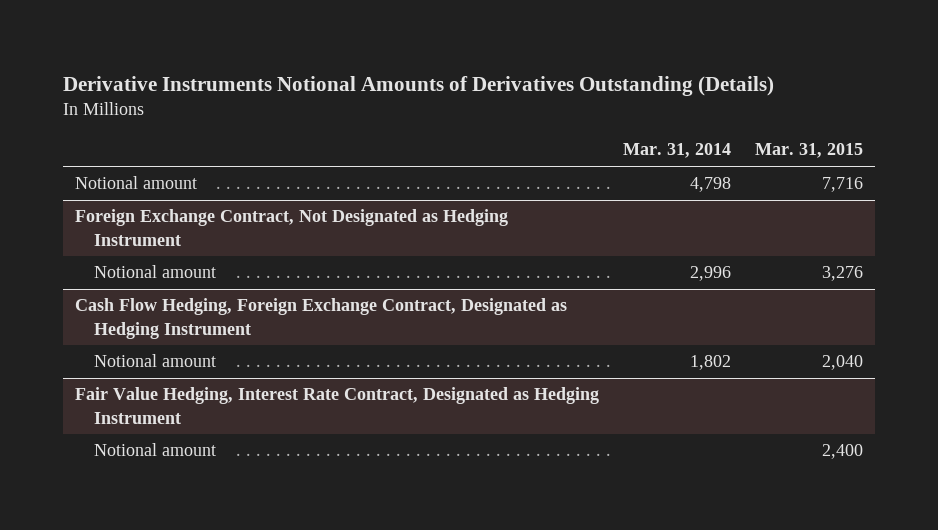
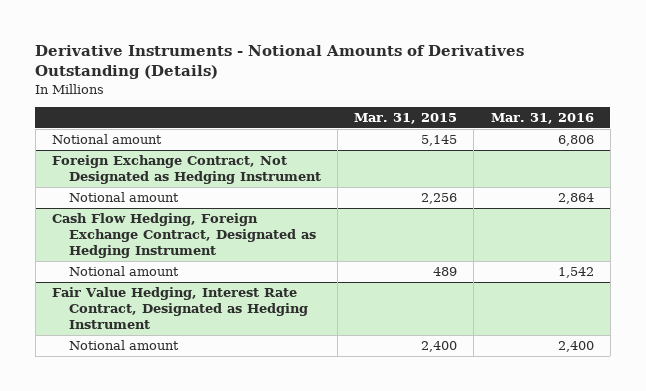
- Derivative Instruments Notional Amounts of Derivatives Outstanding (Details)
+ Derivative Instruments - Notional Amounts of Derivatives Outstanding (Details)
- | Mar. 31, 2014 | Mar. 31, 2015
+ | Mar. 31, 2015 | Mar. 31, 2016
- Notional amount | 4,798 | 7,716
+ Notional amount | 5,145 | 6,806
@ Foreign Exchange Contract, Not Designated as Hedging Instrument
- Notional amount | 2,996 | 3,276
+ Notional amount | 2,256 | 2,864
@ Cash Flow Hedging, Foreign Exchange Contract, Designated as Hedging Instrument
- Notional amount | 1,802 | 2,040
+ Notional amount | 489 | 1,542

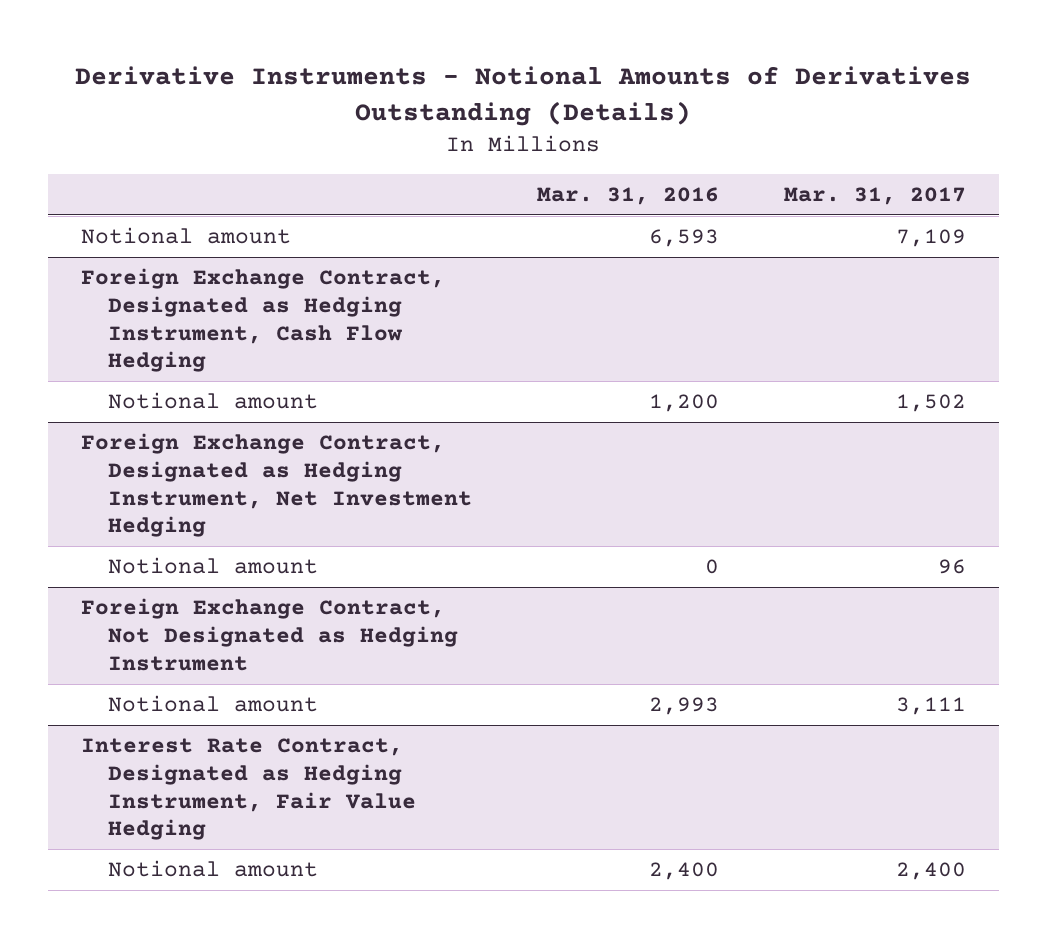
- | Mar. 31, 2015 | Mar. 31, 2016
+ | Mar. 31, 2016 | Mar. 31, 2017
- Notional amount | 5,145 | 6,806
+ Notional amount | 6,593 | 7,109
+ Foreign Exchange Contract, Designated as Hedging Instrument, Cash Flow Hedging
+ Notional amount | 1,200 | 1,502
+ Foreign Exchange Contract, Designated as Hedging Instrument, Net Investment Hedging
+ Notional amount | 0 | 96
@ Foreign Exchange Contract, Not Designated as Hedging Instrument
- Notional amount | 2,256 | 2,864
- Cash Flow Hedging, Foreign Exchange Contract, Designated as Hedging Instrument
- Notional amount | 489 | 1,542
- Fair Value Hedging, Interest Rate Contract, Designated as Hedging Instrument
@ Foreign Exchange Contract, Not Designated as Hedging Instrument
+ Notional amount | 2,993 | 3,111
+ Interest Rate Contract, Designated as Hedging Instrument, Fair Value Hedging

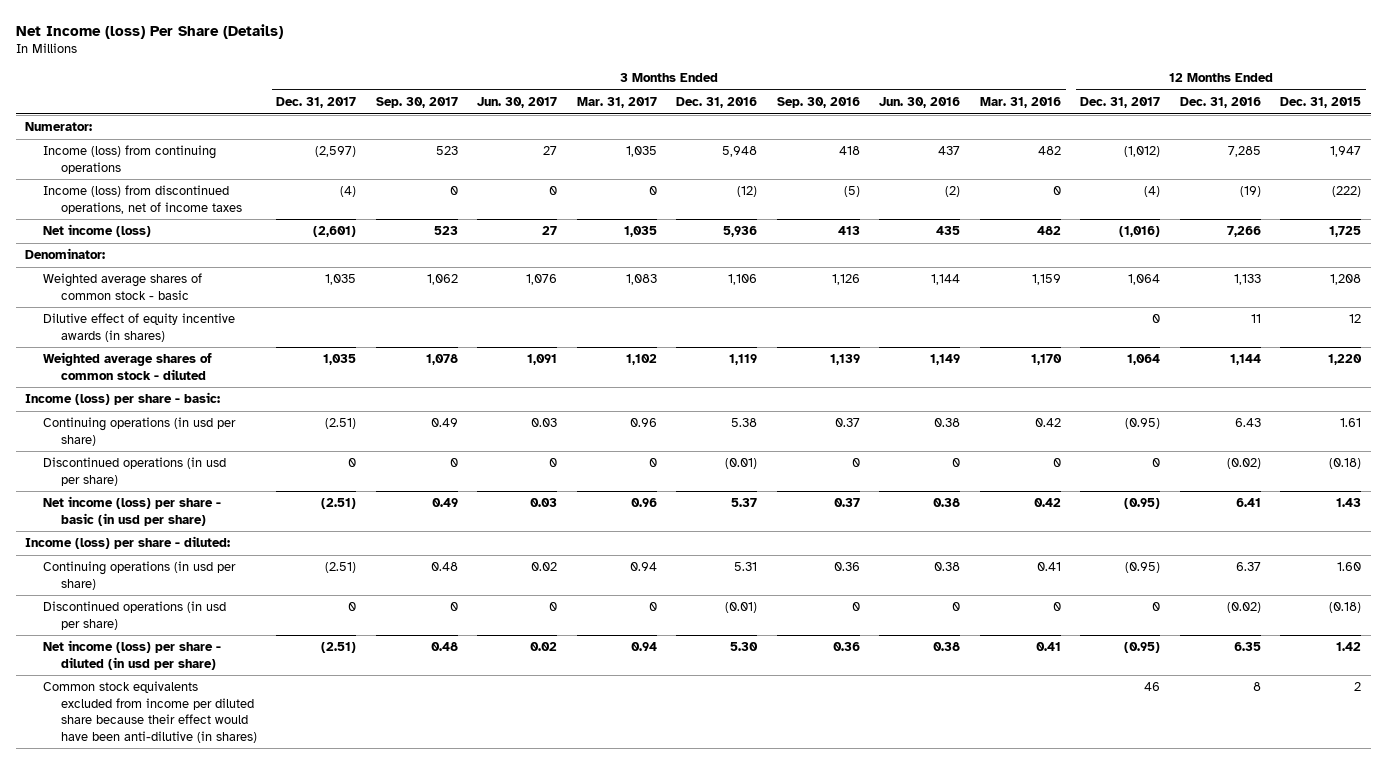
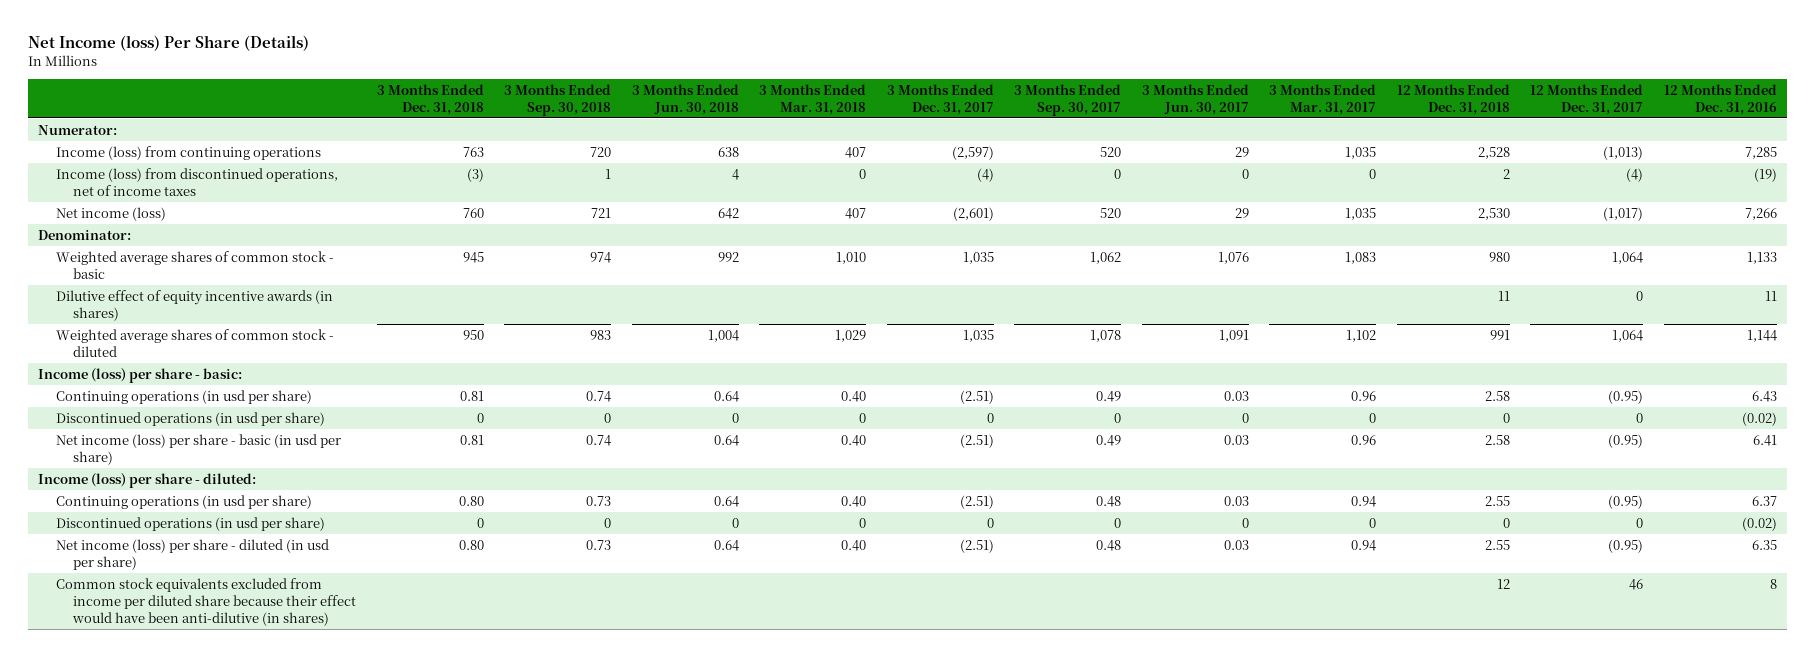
- | 3 Months Ended Dec. 31, 2017 | 3 Months Ended Sep. 30, 2017 | 3 Months Ended Jun. 30, 2017 | 3 Months Ended Mar. 31, 2017 | 3 Months Ended Dec. 31, 2016 | 3 Months Ended Sep. 30, 2016 | 3 Months Ended Jun. 30, 2016 | 3 Months Ended Mar. 31, 2016 | 12 Months Ended Dec. 31, 2017 | 12 Months Ended Dec. 31, 2016 | 12 Months Ended Dec. 31, 2015
+ | 3 Months Ended Dec. 31, 2018 | 3 Months Ended Sep. 30, 2018 | 3 Months Ended Jun. 30, 2018 | 3 Months Ended Mar. 31, 2018 | 3 Months Ended Dec. 31, 2017 | 3 Months Ended Sep. 30, 2017 | 3 Months Ended Jun. 30, 2017 | 3 Months Ended Mar. 31, 2017 | 12 Months Ended Dec. 31, 2018 | 12 Months Ended Dec. 31, 2017 | 12 Months Ended Dec. 31, 2016
- Income (loss) from continuing operations | (2,597) | 523 | 27 | 1,035 | 5,948 | 418 | 437 | 482 | (1,012) | 7,285 | 1,947
+ Income (loss) from continuing operations | 763 | 720 | 638 | 407 | (2,597) | 520 | 29 | 1,035 | 2,528 | (1,013) | 7,285
- Net income (loss) | (2,601) | 523 | 27 | 1,035 | 5,936 | 413 | 435 | 482 | (1,016) | 7,266 | 1,725
+ Net income (loss) | 760 | 721 | 642 | 407 | (2,601) | 520 | 29 | 1,035 | 2,530 | (1,017) | 7,266
- Continuing operations (in usd per share) | (2.51) | 0.48 | 0.02 | 0.94 | 5.31 | 0.36 | 0.38 | 0.41 | (0.95) | 6.37 | 1.60
+ Continuing operations (in usd per share) | 0.80 | 0.73 | 0.64 | 0.40 | (2.51) | 0.48 | 0.03 | 0.94 | 2.55 | (0.95) | 6.37
- Net income (loss) per share - diluted (in usd per share) | (2.51) | 0.48 | 0.02 | 0.94 | 5.30 | 0.36 | 0.38 | 0.41 | (0.95) | 6.35 | 1.42
+ Net income (loss) per share - diluted (in usd per share) | 0.80 | 0.73 | 0.64 | 0.40 | (2.51) | 0.48 | 0.03 | 0.94 | 2.55 | (0.95) | 6.35

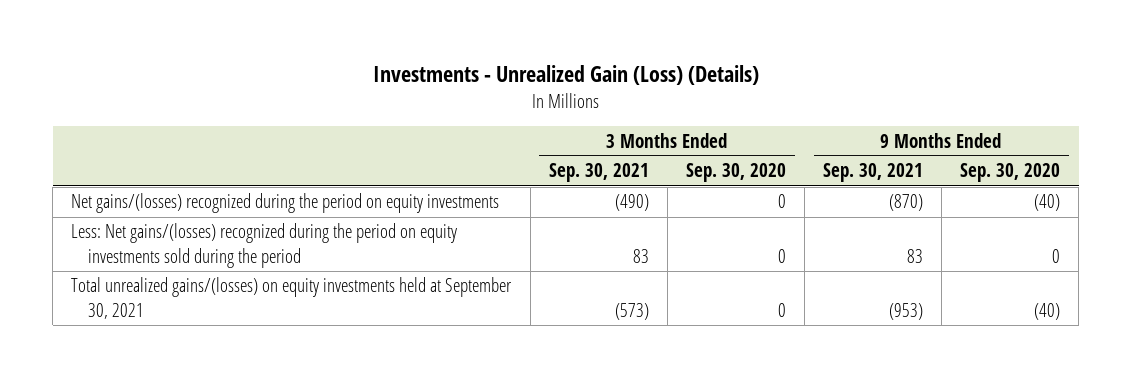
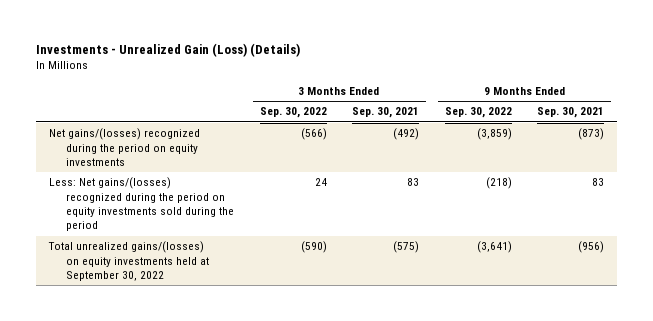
- | 3 Months Ended Sep. 30, 2021 | 3 Months Ended Sep. 30, 2020 | 9 Months Ended Sep. 30, 2021 | 9 Months Ended Sep. 30, 2020
+ | 3 Months Ended Sep. 30, 2022 | 3 Months Ended Sep. 30, 2021 | 9 Months Ended Sep. 30, 2022 | 9 Months Ended Sep. 30, 2021
- Net gains/(losses) recognized during the period on equity investments | (490) | 0 | (870) | (40)
+ Net gains/(losses) recognized during the period on equity investments | (566) | (492) | (3,859) | (873)
- Total unrealized gains/(losses) on equity investments held at September 30, 2021 | (573) | 0 | (953) | (40)
+ Total unrealized gains/(losses) on equity investments held at September 30, 2022 | (590) | (575) | (3,641) | (956)

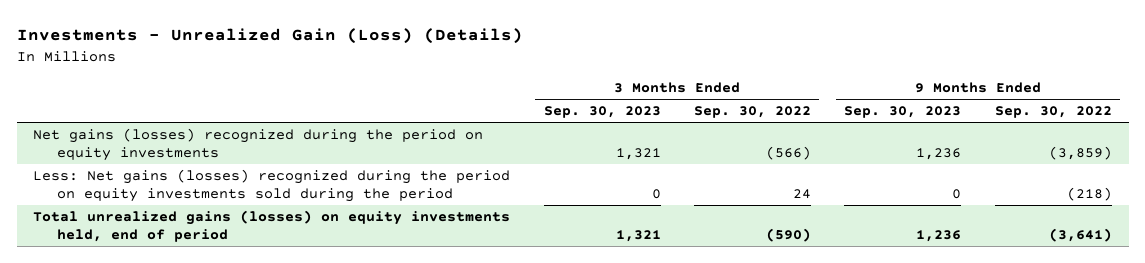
- | 3 Months Ended Sep. 30, 2022 | 3 Months Ended Sep. 30, 2021 | 9 Months Ended Sep. 30, 2022 | 9 Months Ended Sep. 30, 2021
+ | 3 Months Ended Sep. 30, 2023 | 3 Months Ended Sep. 30, 2022 | 9 Months Ended Sep. 30, 2023 | 9 Months Ended Sep. 30, 2022
- Net gains/(losses) recognized during the period on equity investments | (566) | (492) | (3,859) | (873)
- Less: Net gains/(losses) recognized during the period on equity investments sold during the period | 24 | 83 | (218) | 83
- Total unrealized gains/(losses) on equity investments held at September 30, 2022 | (590) | (575) | (3,641) | (956)
+ Net gains (losses) recognized during the period on equity investments | 1,321 | (566) | 1,236 | (3,859)
+ Less: Net gains (losses) recognized during the period on equity investments sold during the period | 0 | 24 | 0 | (218)
+ Total unrealized gains (losses) on equity investments held, end of period | 1,321 | (590) | 1,236 | (3,641)

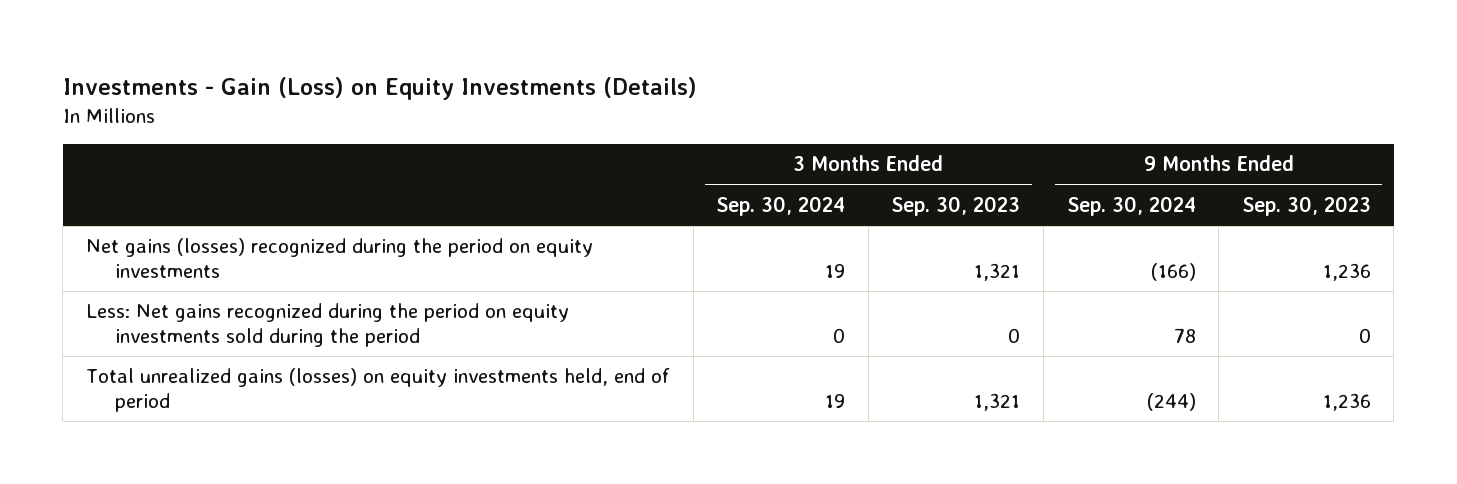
- Investments - Unrealized Gain (Loss) (Details)
+ Investments - Gain (Loss) on Equity Investments (Details)
- | 3 Months Ended Sep. 30, 2023 | 3 Months Ended Sep. 30, 2022 | 9 Months Ended Sep. 30, 2023 | 9 Months Ended Sep. 30, 2022
+ | 3 Months Ended Sep. 30, 2024 | 3 Months Ended Sep. 30, 2023 | 9 Months Ended Sep. 30, 2024 | 9 Months Ended Sep. 30, 2023
- Less: Net gains (losses) recognized during the period on equity investments sold during the period | 0 | 24 | 0 | (218)
+ Less: Net gains recognized during the period on equity investments sold during the period | 0 | 0 | 78 | 0

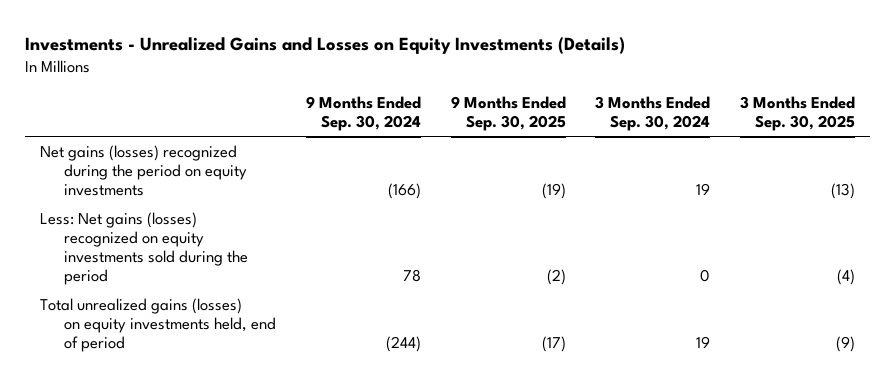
- Investments - Gain (Loss) on Equity Investments (Details)
+ Investments - Unrealized Gains and Losses on Equity Investments (Details)
- | 3 Months Ended Sep. 30, 2024 | 3 Months Ended Sep. 30, 2023 | 9 Months Ended Sep. 30, 2024 | 9 Months Ended Sep. 30, 2023
+ | 9 Months Ended Sep. 30, 2024 | 9 Months Ended Sep. 30, 2025 | 3 Months Ended Sep. 30, 2024 | 3 Months Ended Sep. 30, 2025
- Less: Net gains recognized during the period on equity investments sold during the period | 0 | 0 | 78 | 0
+ Less: Net gains (losses) recognized on equity investments sold during the period | 78 | (2) | 0 | (4)

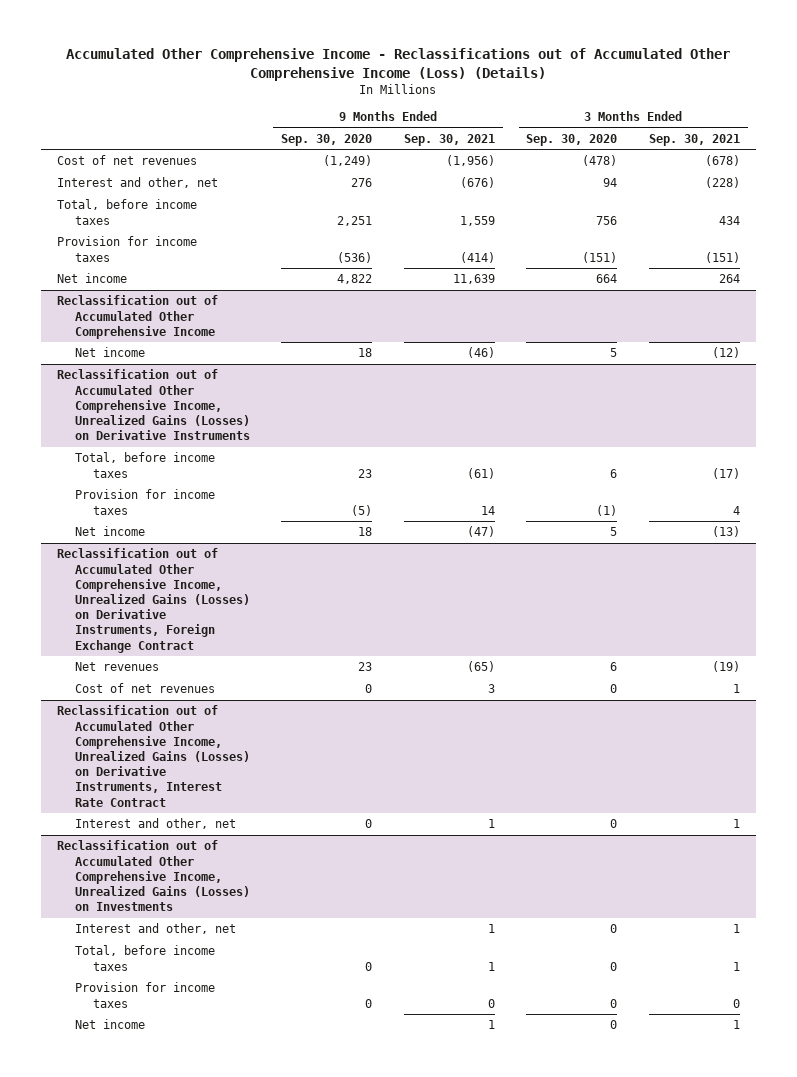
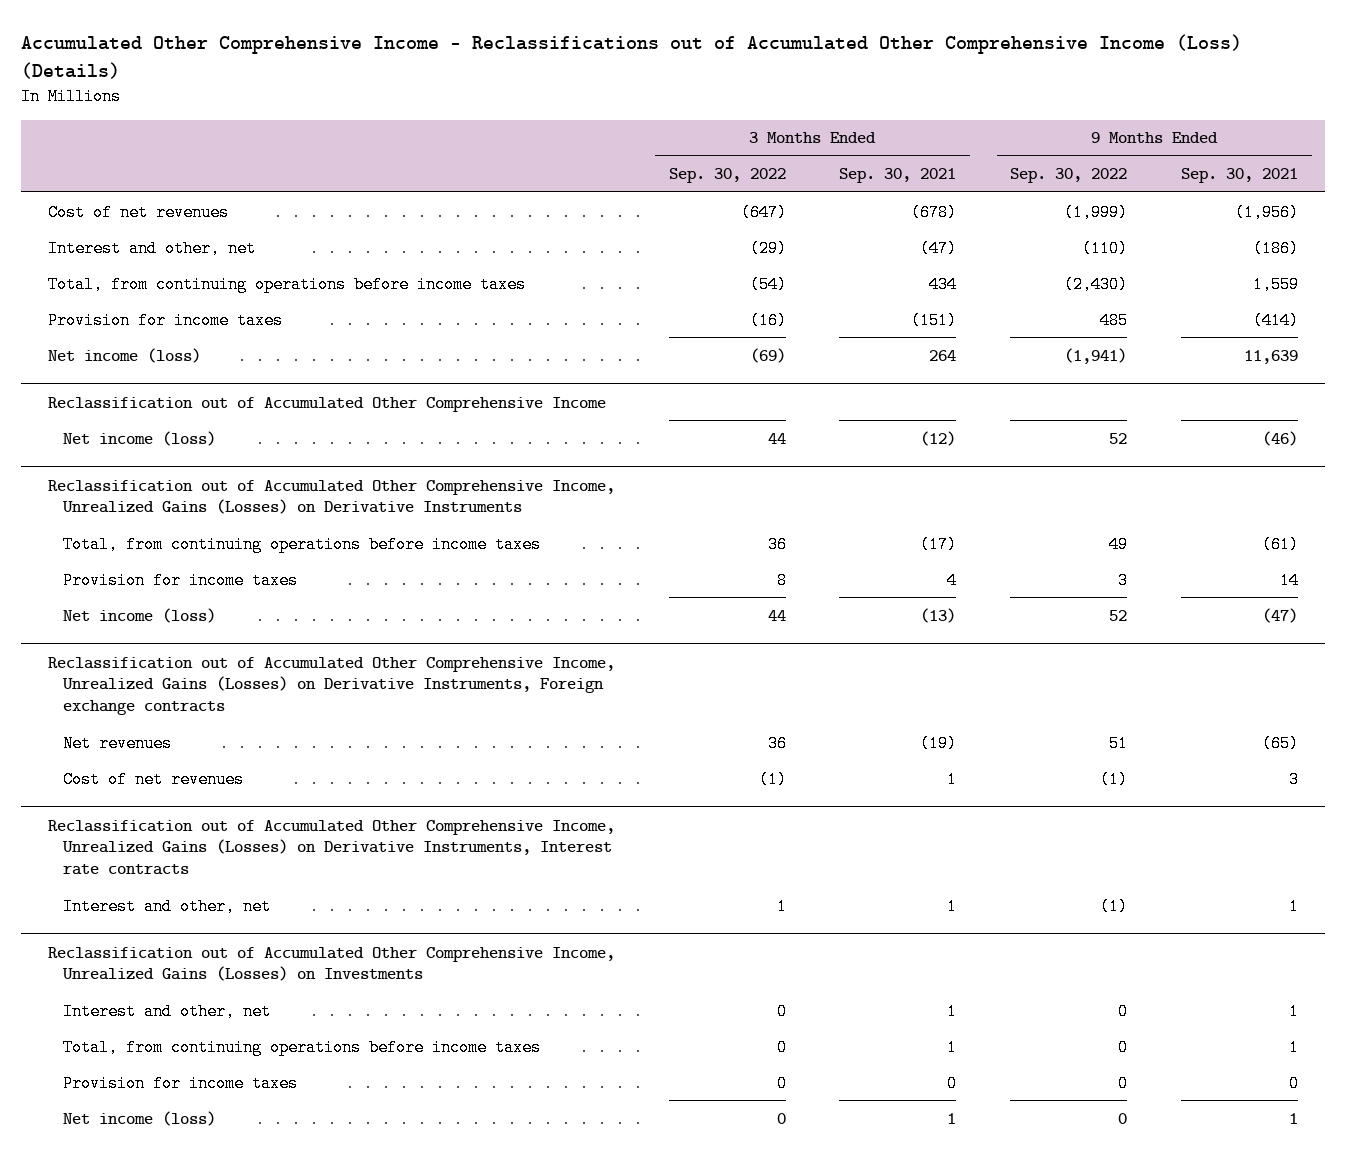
- | 9 Months Ended Sep. 30, 2020 | 9 Months Ended Sep. 30, 2021 | 3 Months Ended Sep. 30, 2020 | 3 Months Ended Sep. 30, 2021
+ | 3 Months Ended Sep. 30, 2022 | 3 Months Ended Sep. 30, 2021 | 9 Months Ended Sep. 30, 2022 | 9 Months Ended Sep. 30, 2021
- Interest and other, net | 276 | (676) | 94 | (228)
- Total, before income taxes | 2,251 | 1,559 | 756 | 434
+ Interest and other, net | (29) | (47) | (110) | (186)
+ Total, from continuing operations before income taxes | (54) | 434 | (2,430) | 1,559
- Net income | 4,822 | 11,639 | 664 | 264
+ Net income (loss) | (69) | 264 | (1,941) | 11,639
@ Reclassification out of Accumulated Other Comprehensive Income
- Net income | 18 | (46) | 5 | (12)
+ Net income (loss) | 44 | (12) | 52 | (46)
@ Reclassification out of Accumulated Other Comprehensive Income, Unrealized Gains (Losses) on Derivative Instruments
- Total, before income taxes | 23 | (61) | 6 | (17)
+ Total, from continuing operations before income taxes | 36 | (17) | 49 | (61)
- Net income | 18 | (47) | 5 | (13)
- Reclassification out of Accumulated Other Comprehensive Income, Unrealized Gains (Losses) on Derivative Instruments, Foreign Exchange Contract
@ Reclassification out of Accumulated Other Comprehensive Income, Unrealized Gains (Losses) on Derivative Instruments
+ Net income (loss) | 44 | (13) | 52 | (47)
+ Reclassification out of Accumulated Other Comprehensive Income, Unrealized Gains (Losses) on Derivative Instruments, Foreign exchange contracts
- Reclassification out of Accumulated Other Comprehensive Income, Unrealized Gains (Losses) on Derivative Instruments, Interest Rate Contract
+ Reclassification out of Accumulated Other Comprehensive Income, Unrealized Gains (Losses) on Derivative Instruments, Interest rate contracts
@ Reclassification out of Accumulated Other Comprehensive Income, Unrealized Gains (Losses) on Investments
- Total, before income taxes | 0 | 1 | 0 | 1
+ Total, from continuing operations before income taxes | 0 | 1 | 0 | 1
- Net income | | 1 | 0 | 1
+ Net income (loss) | 0 | 1 | 0 | 1

